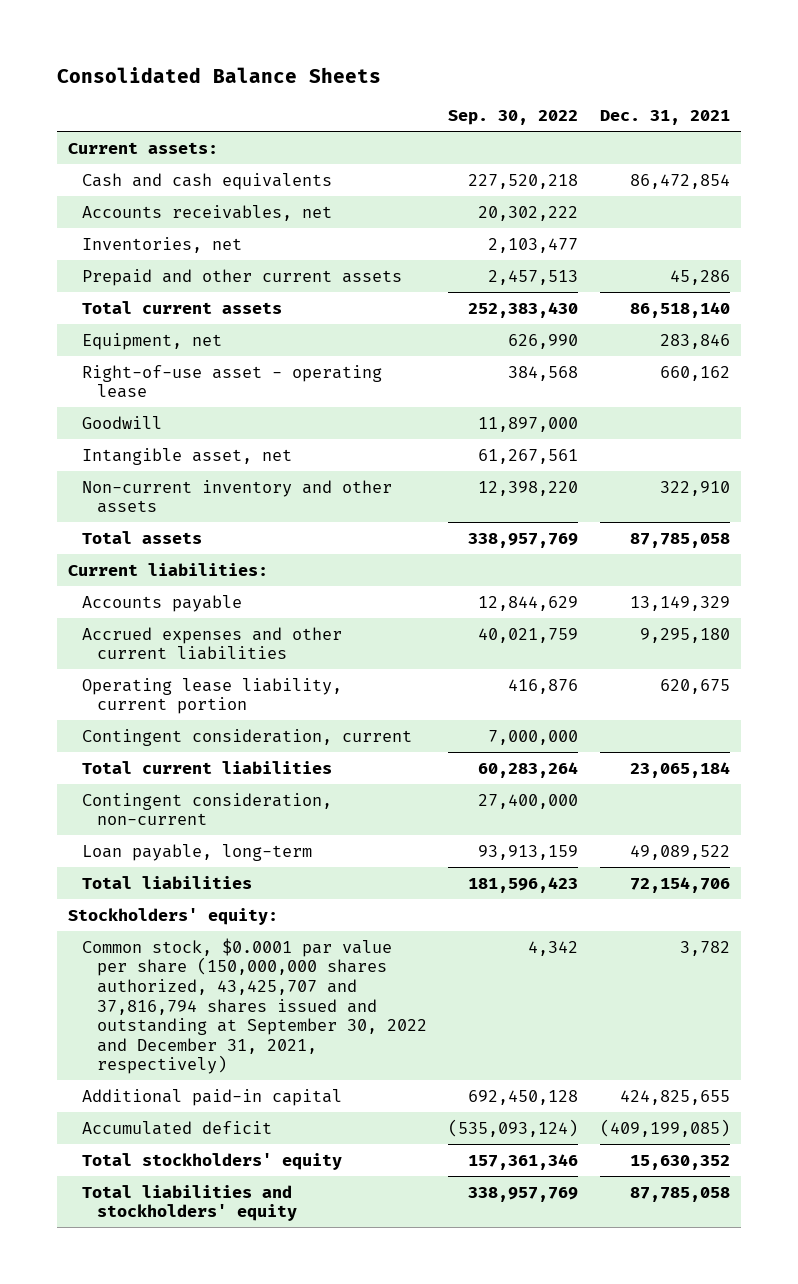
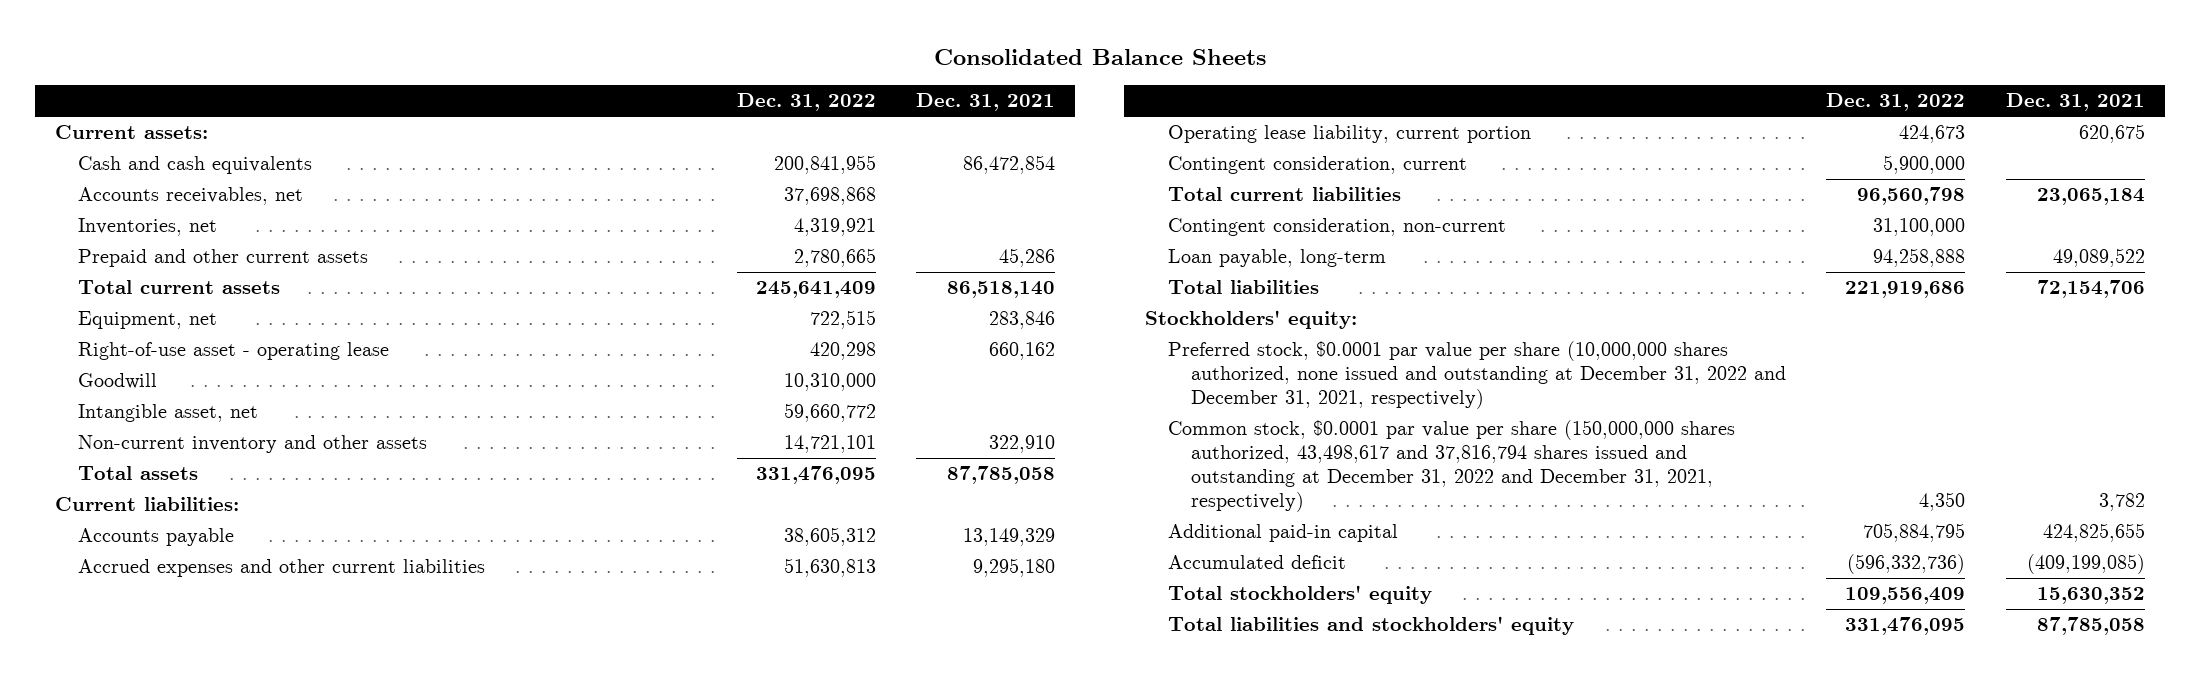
- | Sep. 30, 2022 | Dec. 31, 2021
+ | Dec. 31, 2022 | Dec. 31, 2021
- Common stock, $0.0001 par value per share (150,000,000 shares authorized, 43,425,707 and 37,816,794 shares issued and outstanding at September 30, 2022 and December 31, 2021, respectively) | 4,342 | 3,782
+ Preferred stock, $0.0001 par value per share (10,000,000 shares authorized, none issued and outstanding at December 31, 2022 and December 31, 2021, respectively)
+ Common stock, $0.0001 par value per share (150,000,000 shares authorized, 43,498,617 and 37,816,794 shares issued and outstanding at December 31, 2022 and December 31, 2021, respectively) | 4,350 | 3,782

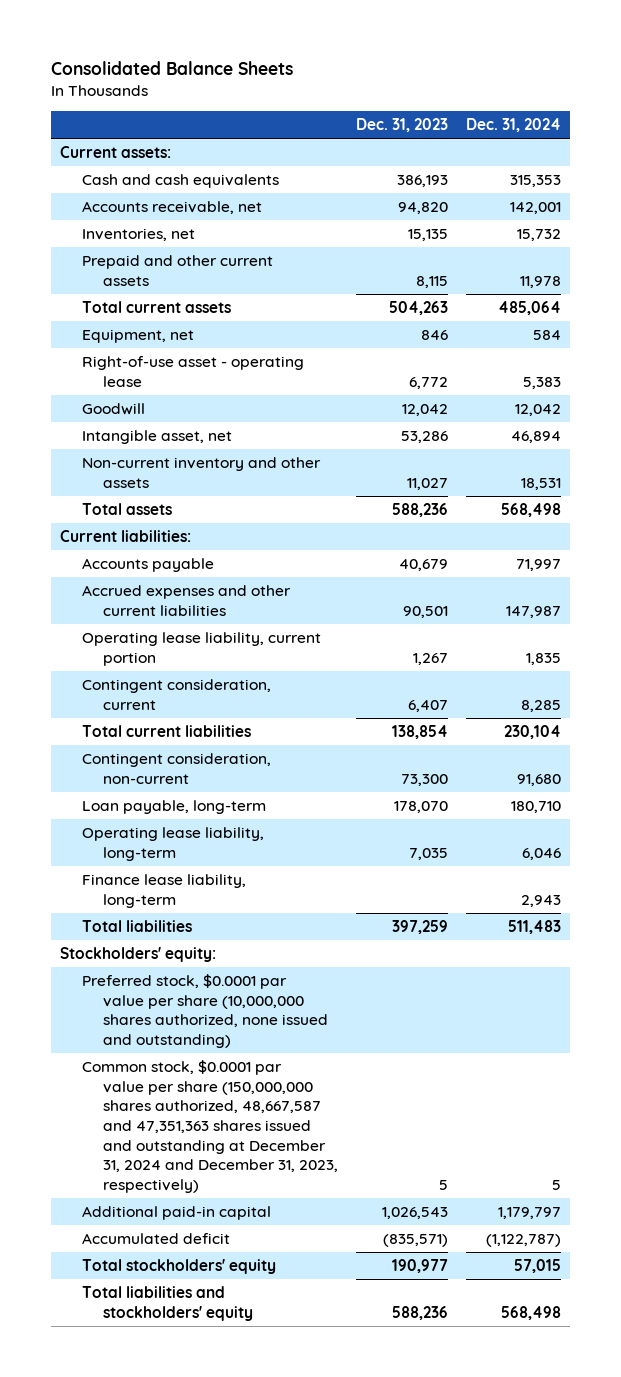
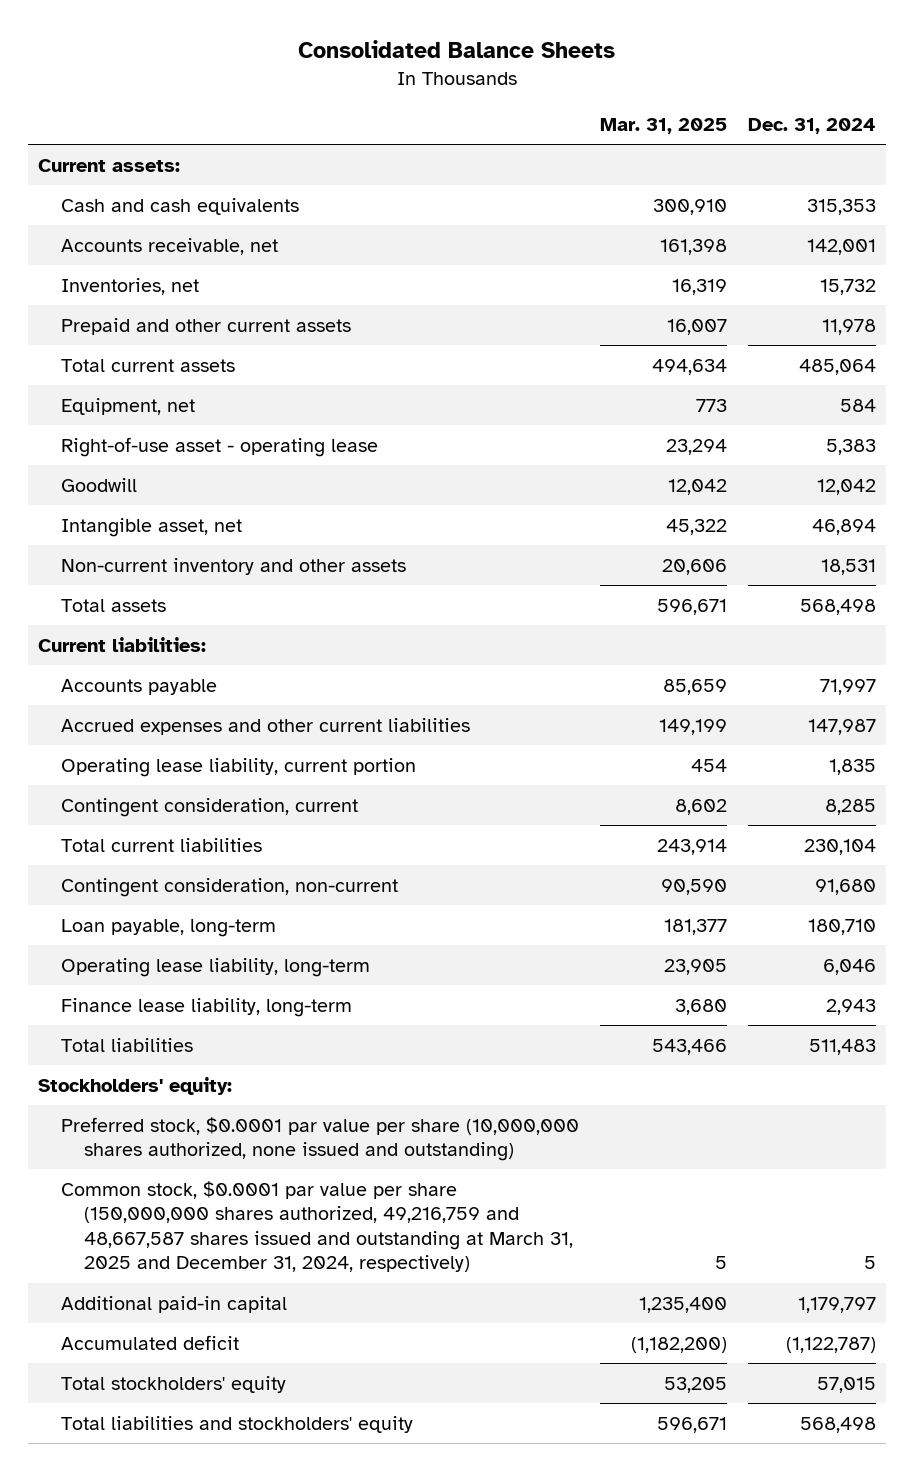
- | Dec. 31, 2023 | Dec. 31, 2024
+ | Mar. 31, 2025 | Dec. 31, 2024
- Common stock, $0.0001 par value per share (150,000,000 shares authorized, 48,667,587 and 47,351,363 shares issued and outstanding at December 31, 2024 and December 31, 2023, respectively) | 5 | 5
+ Common stock, $0.0001 par value per share (150,000,000 shares authorized, 49,216,759 and 48,667,587 shares issued and outstanding at March 31, 2025 and December 31, 2024, respectively) | 5 | 5

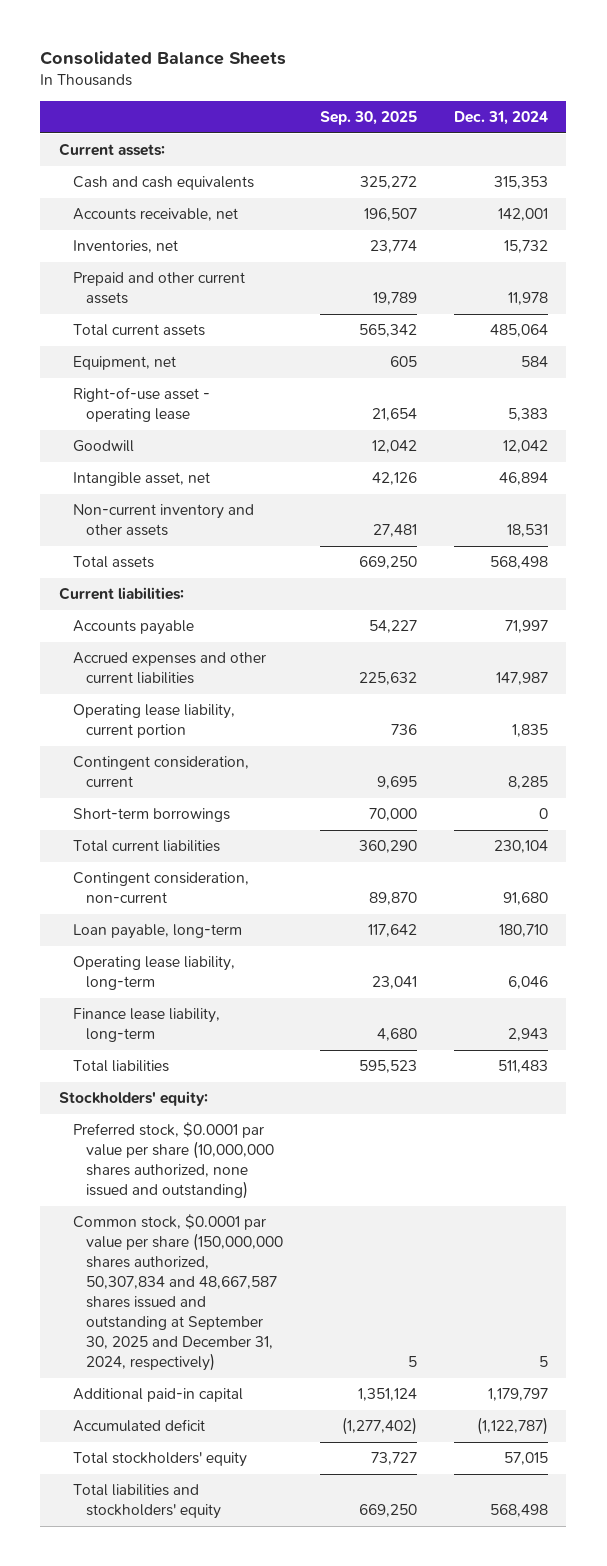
- | Mar. 31, 2025 | Dec. 31, 2024
+ | Sep. 30, 2025 | Dec. 31, 2024
+ Short-term borrowings | 70,000 | 0
- Common stock, $0.0001 par value per share (150,000,000 shares authorized, 49,216,759 and 48,667,587 shares issued and outstanding at March 31, 2025 and December 31, 2024, respectively) | 5 | 5
+ Common stock, $0.0001 par value per share (150,000,000 shares authorized, 50,307,834 and 48,667,587 shares issued and outstanding at September 30, 2025 and December 31, 2024, respectively) | 5 | 5

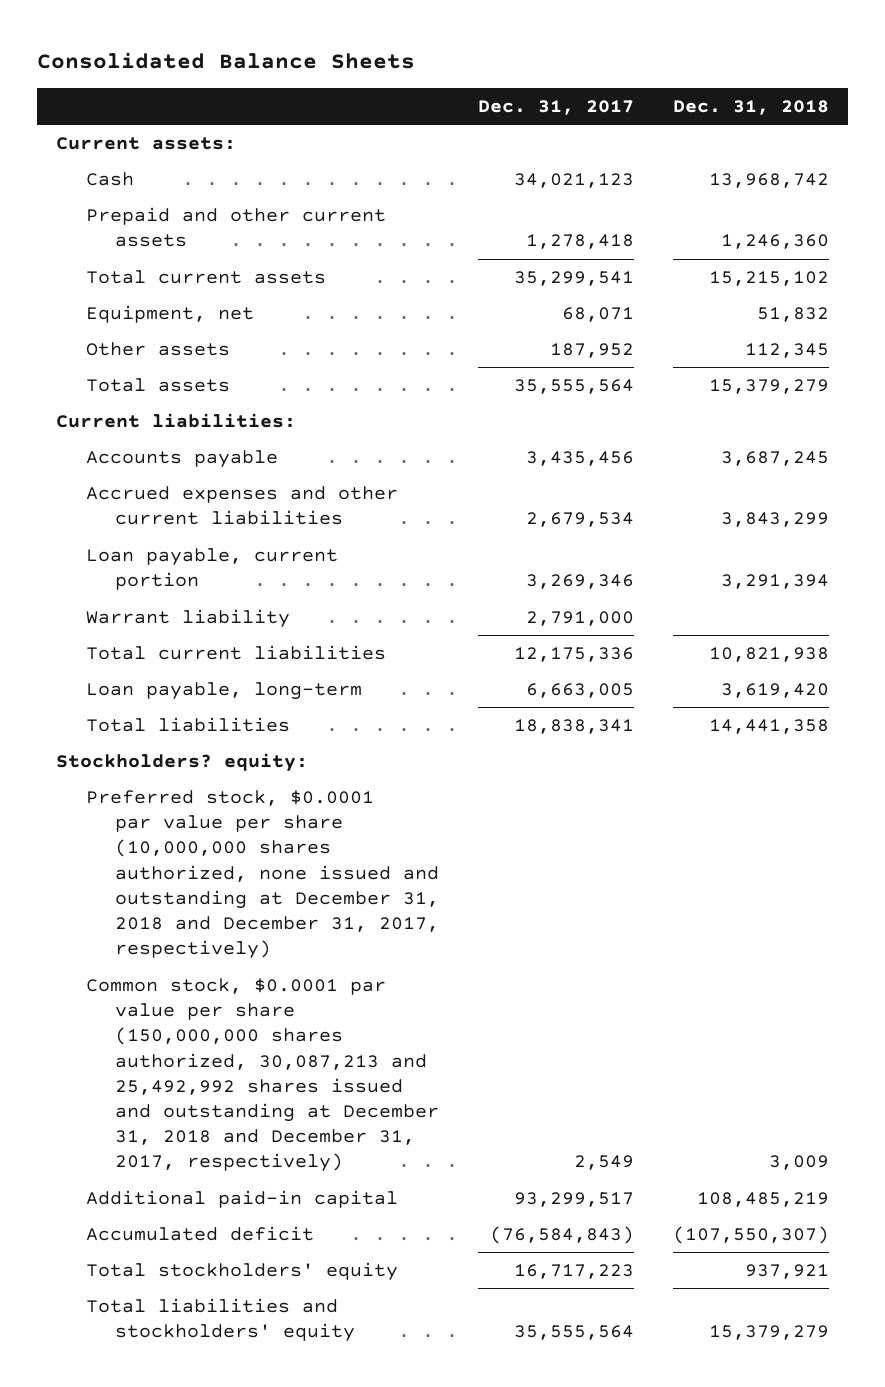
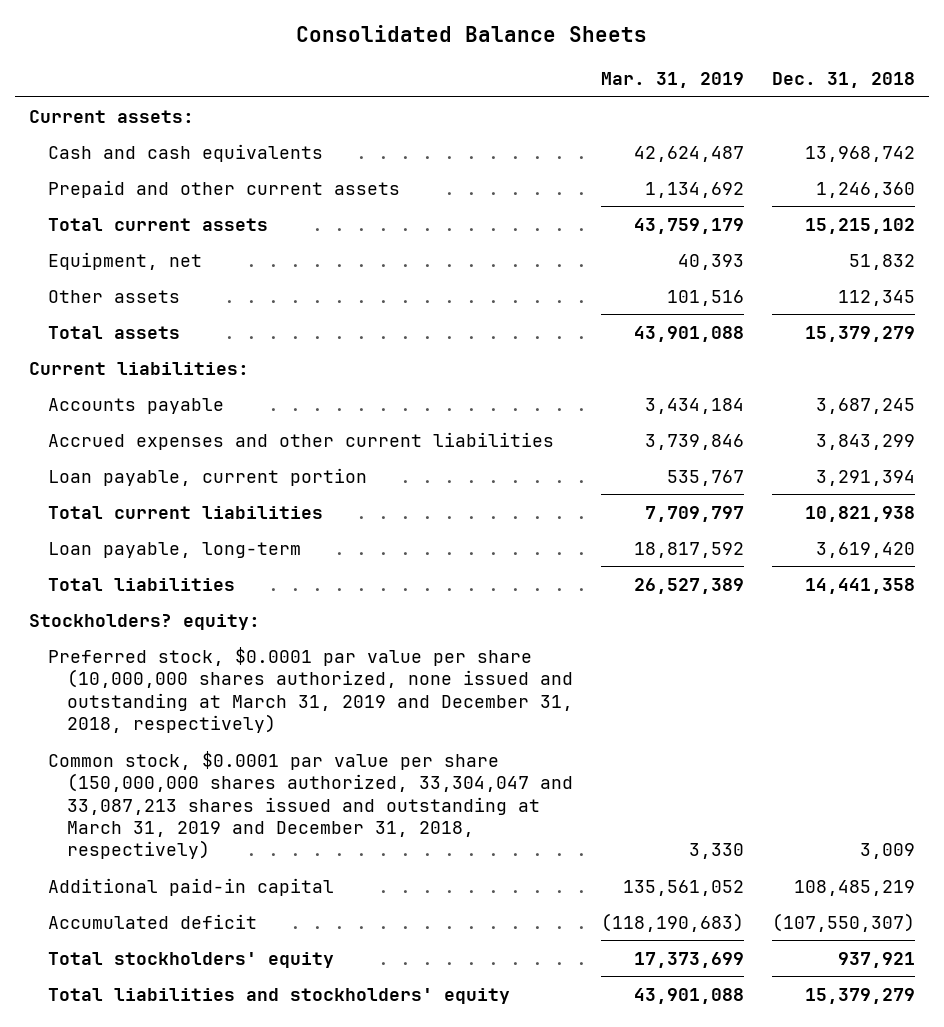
- | Dec. 31, 2017 | Dec. 31, 2018
+ | Mar. 31, 2019 | Dec. 31, 2018
- Cash | 34,021,123 | 13,968,742
+ Cash and cash equivalents | 42,624,487 | 13,968,742
- Warrant liability | 2,791,000 |
- Preferred stock, $0.0001 par value per share (10,000,000 shares authorized, none issued and outstanding at December 31, 2018 and December 31, 2017, respectively)
- Common stock, $0.0001 par value per share (150,000,000 shares authorized, 30,087,213 and 25,492,992 shares issued and outstanding at December 31, 2018 and December 31, 2017, respectively) | 2,549 | 3,009
+ Preferred stock, $0.0001 par value per share (10,000,000 shares authorized, none issued and outstanding at March 31, 2019 and December 31, 2018, respectively)
+ Common stock, $0.0001 par value per share (150,000,000 shares authorized, 33,304,047 and 33,087,213 shares issued and outstanding at March 31, 2019 and December 31, 2018, respectively) | 3,330 | 3,009

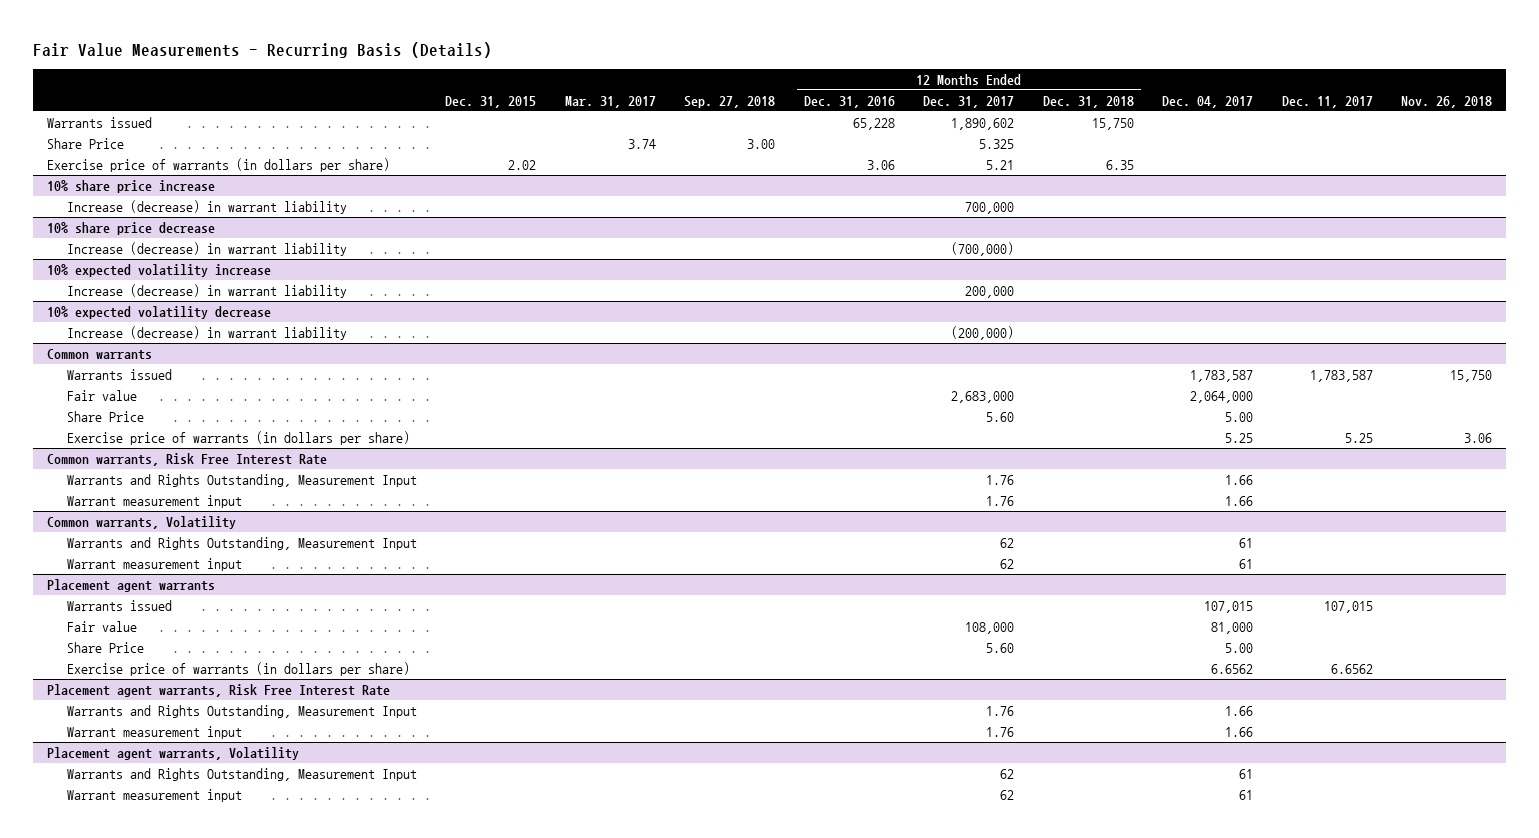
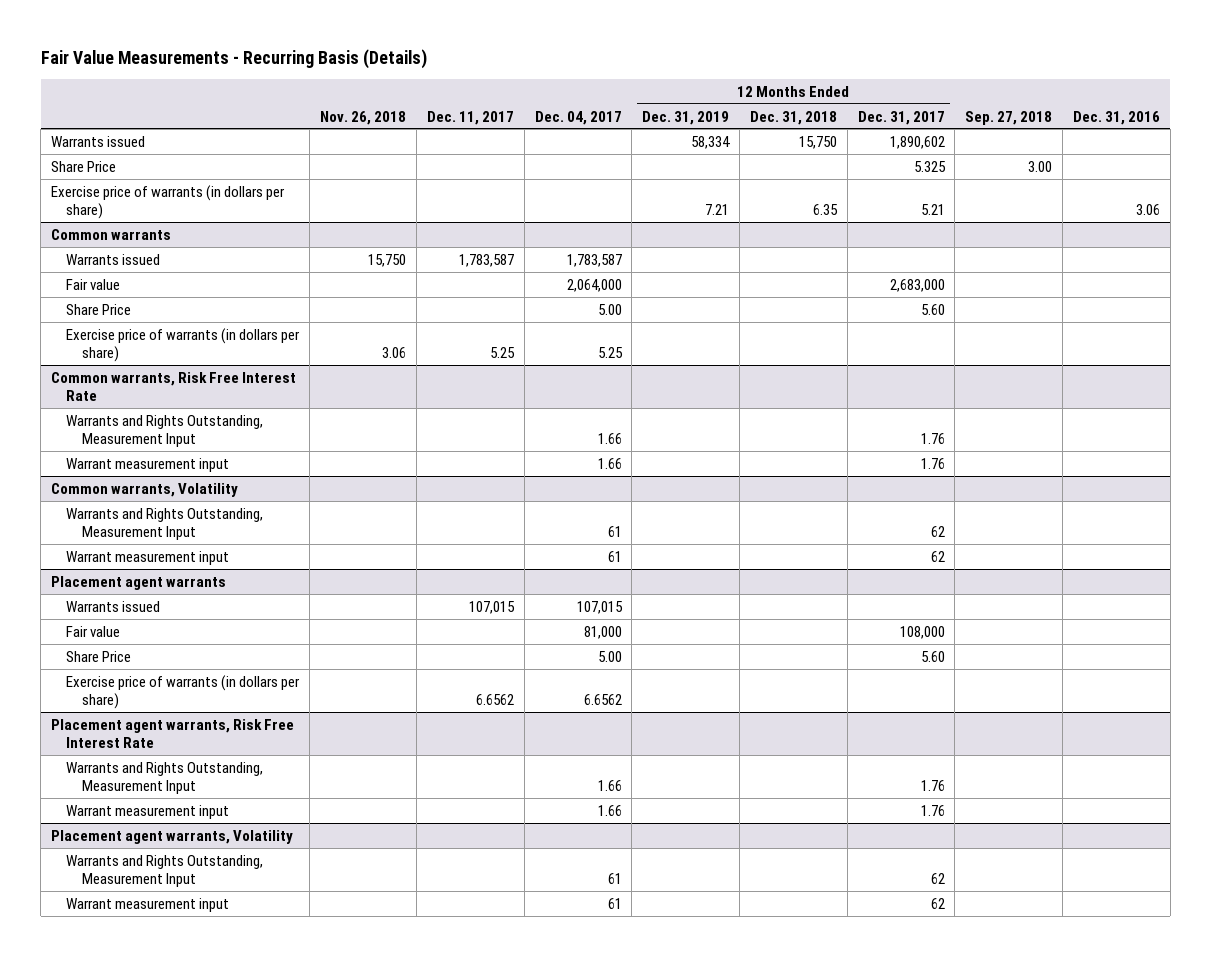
- | Dec. 31, 2015 | Mar. 31, 2017 | Sep. 27, 2018 | 12 Months Ended Dec. 31, 2016 | 12 Months Ended Dec. 31, 2017 | 12 Months Ended Dec. 31, 2018 | Dec. 04, 2017 | Dec. 11, 2017 | Nov. 26, 2018
+ | Nov. 26, 2018 | Dec. 11, 2017 | Dec. 04, 2017 | 12 Months Ended Dec. 31, 2019 | 12 Months Ended Dec. 31, 2018 | 12 Months Ended Dec. 31, 2017 | Sep. 27, 2018 | Dec. 31, 2016
- 10% share price increase
- Increase (decrease) in warrant liability | | | | | 700,000 | | | |
- 10% share price decrease
- Increase (decrease) in warrant liability | | | | | (700,000) | | | |
- 10% expected volatility increase
- Increase (decrease) in warrant liability | | | | | 200,000 | | | |
- 10% expected volatility decrease
- Increase (decrease) in warrant liability | | | | | (200,000) | | | |

